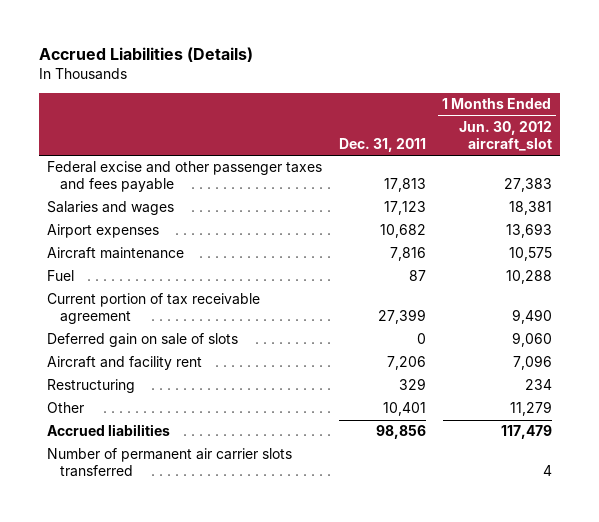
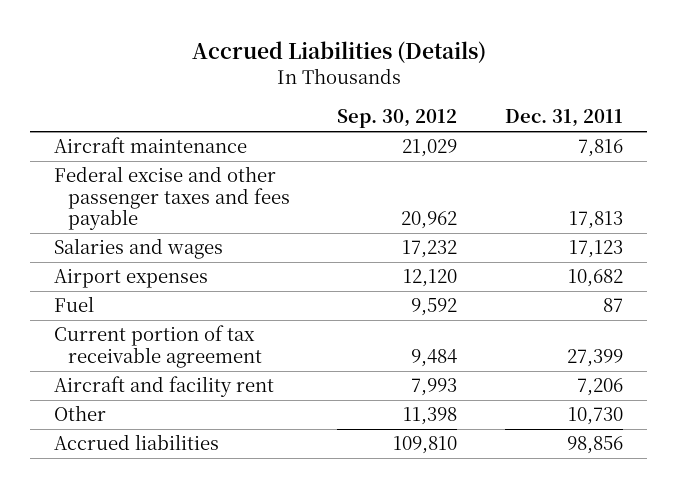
- | Dec. 31, 2011 | 1 Months Ended Jun. 30, 2012 aircraft_slot
+ | Sep. 30, 2012 | Dec. 31, 2011
moved up: Aircraft maintenance | 21,029 | 7,816
- Deferred gain on sale of slots | 0 | 9,060
- Restructuring | 329 | 234
- Other | 10,401 | 11,279
+ Other | 11,398 | 10,730
- Number of permanent air carrier slots transferred | | 4

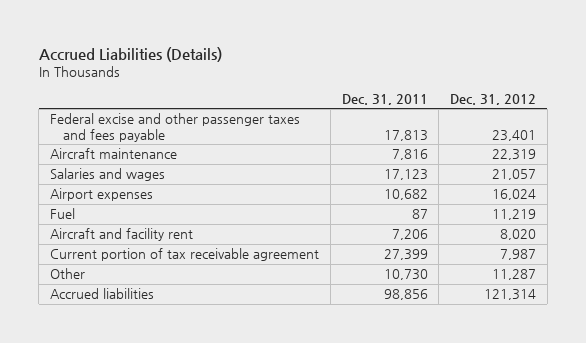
- | Sep. 30, 2012 | Dec. 31, 2011
+ | Dec. 31, 2011 | Dec. 31, 2012
moved down: Aircraft maintenance | 7,816 | 22,319
moved down: Current portion of tax receivable agreement | 27,399 | 7,987

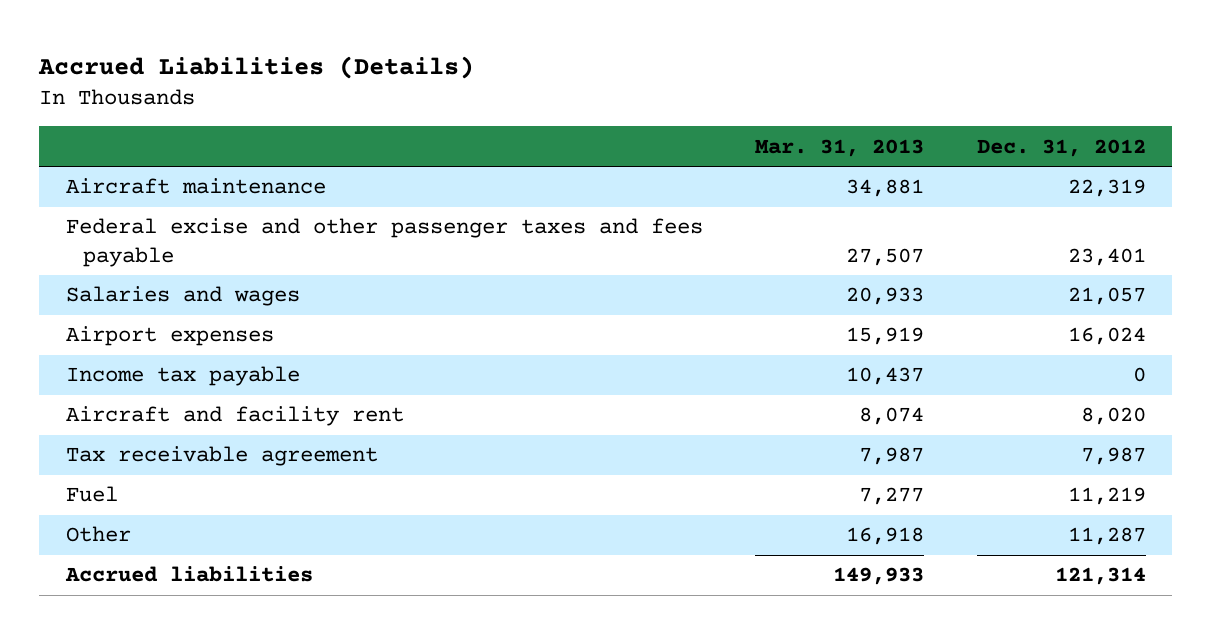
- | Dec. 31, 2011 | Dec. 31, 2012
+ | Mar. 31, 2013 | Dec. 31, 2012
moved down: Federal excise and other passenger taxes and fees payable | 27,507 | 23,401
+ Income tax payable | 10,437 | 0
- Current portion of tax receivable agreement | 27,399 | 7,987
+ Tax receivable agreement | 7,987 | 7,987
moved down: Fuel | 7,277 | 11,219

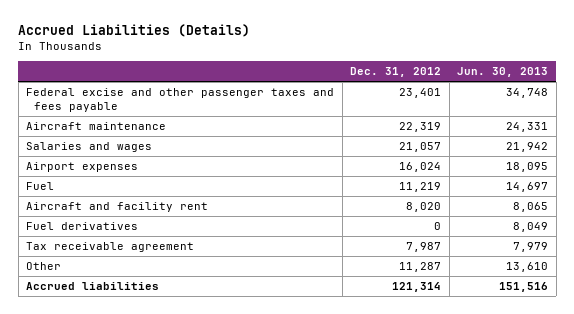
- | Mar. 31, 2013 | Dec. 31, 2012
+ | Dec. 31, 2012 | Jun. 30, 2013
moved down: Aircraft maintenance | 22,319 | 24,331
- Income tax payable | 10,437 | 0
moved up: Fuel | 11,219 | 14,697
+ Fuel derivatives | 0 | 8,049

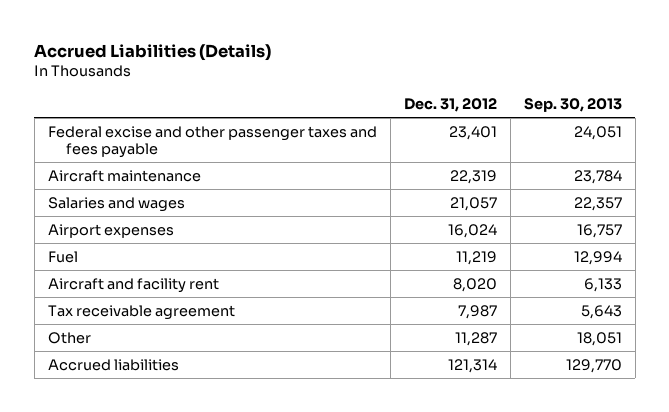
- | Dec. 31, 2012 | Jun. 30, 2013
+ | Dec. 31, 2012 | Sep. 30, 2013
- Fuel derivatives | 0 | 8,049

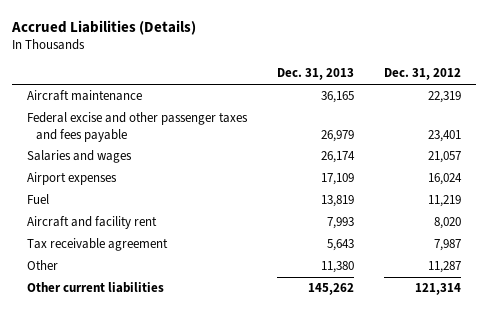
- | Dec. 31, 2012 | Sep. 30, 2013
+ | Dec. 31, 2013 | Dec. 31, 2012
moved down: Federal excise and other passenger taxes and fees payable | 26,979 | 23,401
- Accrued liabilities | 121,314 | 129,770
+ Other current liabilities | 145,262 | 121,314

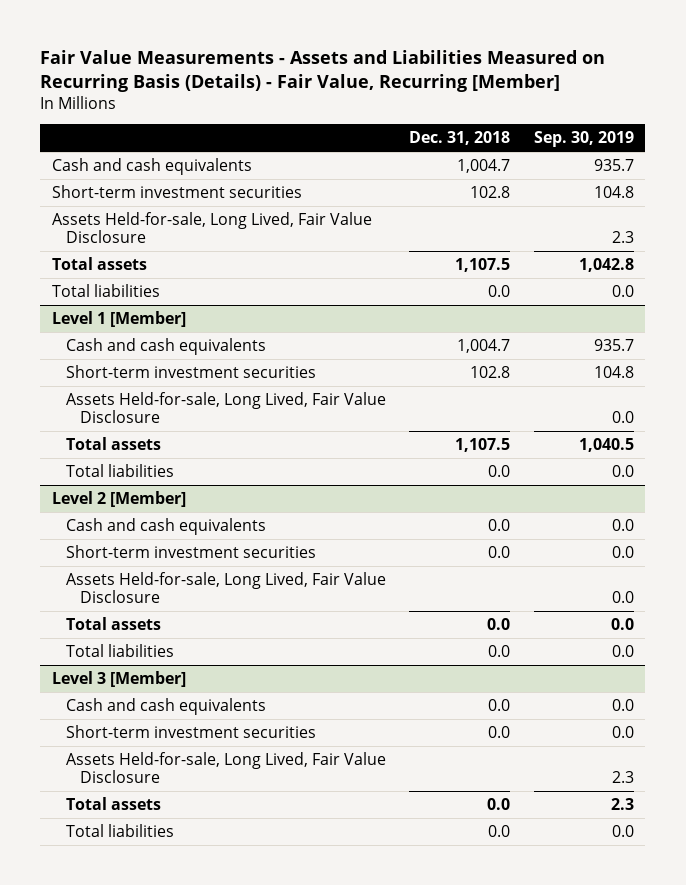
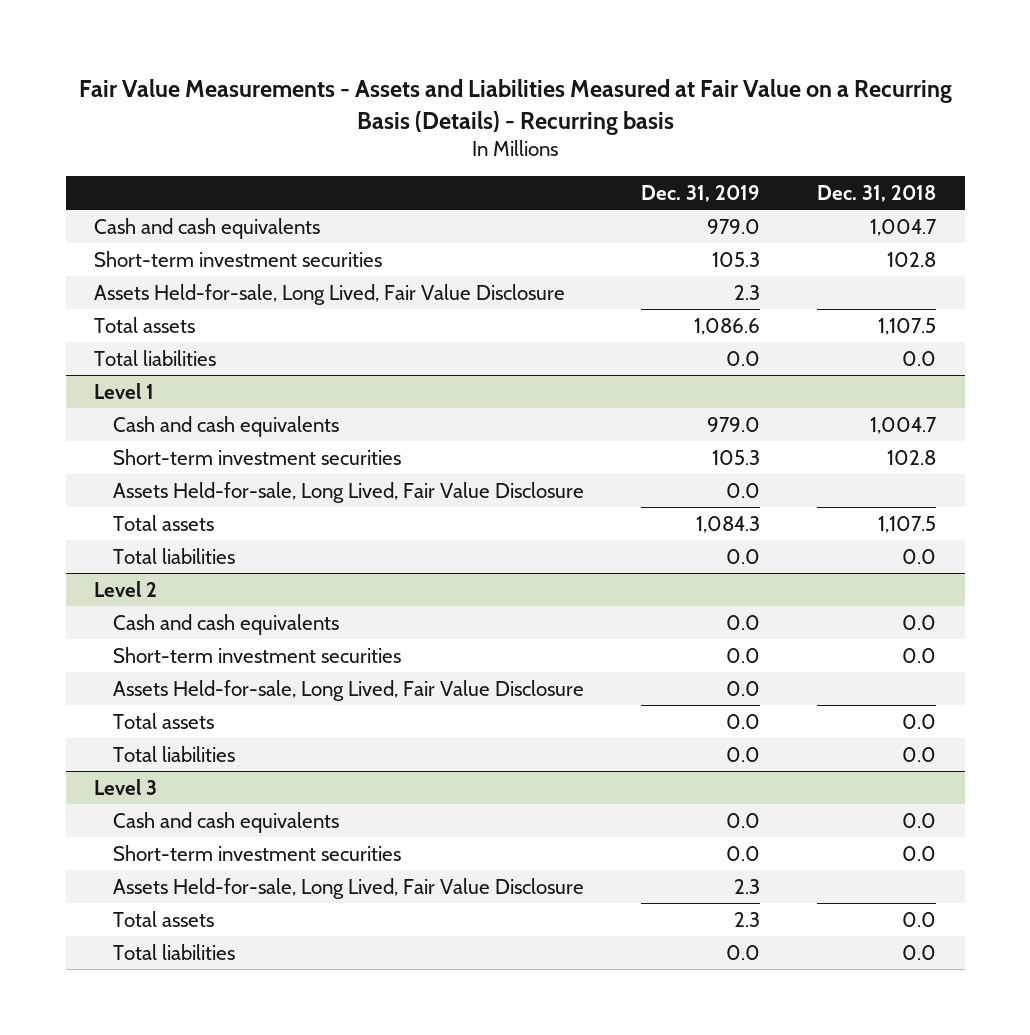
- Fair Value Measurements - Assets and Liabilities Measured on Recurring Basis (Details) - Fair Value, Recurring [Member]
+ Fair Value Measurements - Assets and Liabilities Measured at Fair Value on a Recurring Basis (Details) - Recurring basis
- | Dec. 31, 2018 | Sep. 30, 2019
+ | Dec. 31, 2019 | Dec. 31, 2018
- Level 1 [Member]
+ Level 1
- Level 2 [Member]
+ Level 2
- Level 3 [Member]
+ Level 3

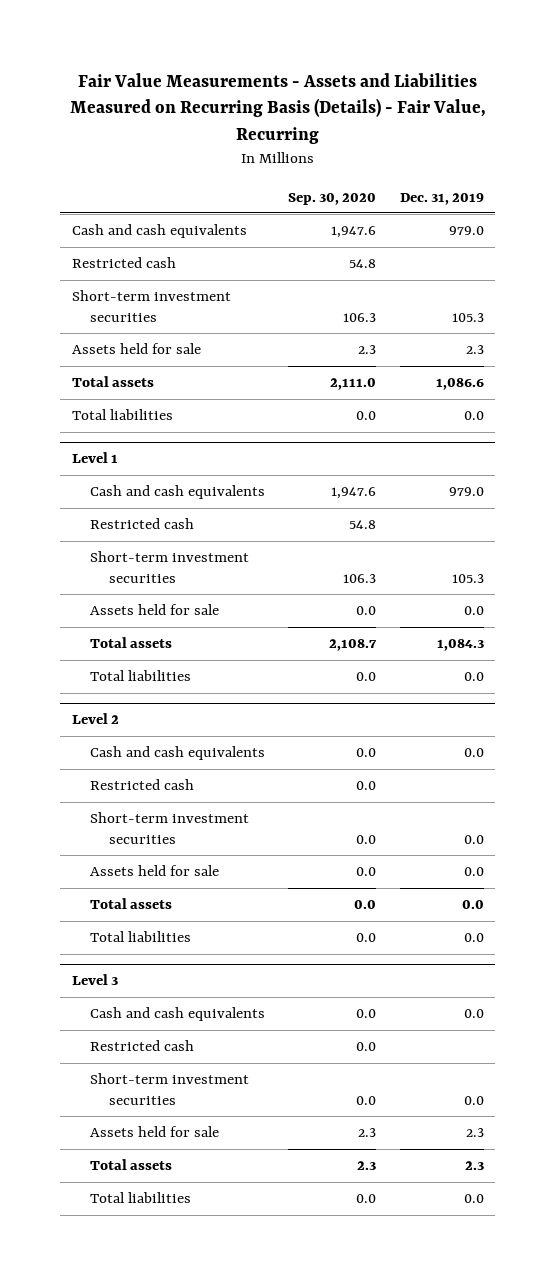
- Fair Value Measurements - Assets and Liabilities Measured at Fair Value on a Recurring Basis (Details) - Recurring basis
+ Fair Value Measurements - Assets and Liabilities Measured on Recurring Basis (Details) - Fair Value, Recurring
- | Dec. 31, 2019 | Dec. 31, 2018
+ | Sep. 30, 2020 | Dec. 31, 2019
+ Restricted cash | 54.8 |
- Assets Held-for-sale, Long Lived, Fair Value Disclosure | 2.3 |
+ Assets held for sale | 2.3 | 2.3
@ Level 1
+ Restricted cash | 54.8 |
- Assets Held-for-sale, Long Lived, Fair Value Disclosure | 0.0 |
+ Assets held for sale | 0.0 | 0.0
@ Level 2
+ Restricted cash | 0.0 |
- Assets Held-for-sale, Long Lived, Fair Value Disclosure | 0.0 |
+ Assets held for sale | 0.0 | 0.0
@ Level 3
+ Restricted cash | 0.0 |
- Assets Held-for-sale, Long Lived, Fair Value Disclosure | 2.3 |
+ Assets held for sale | 2.3 | 2.3

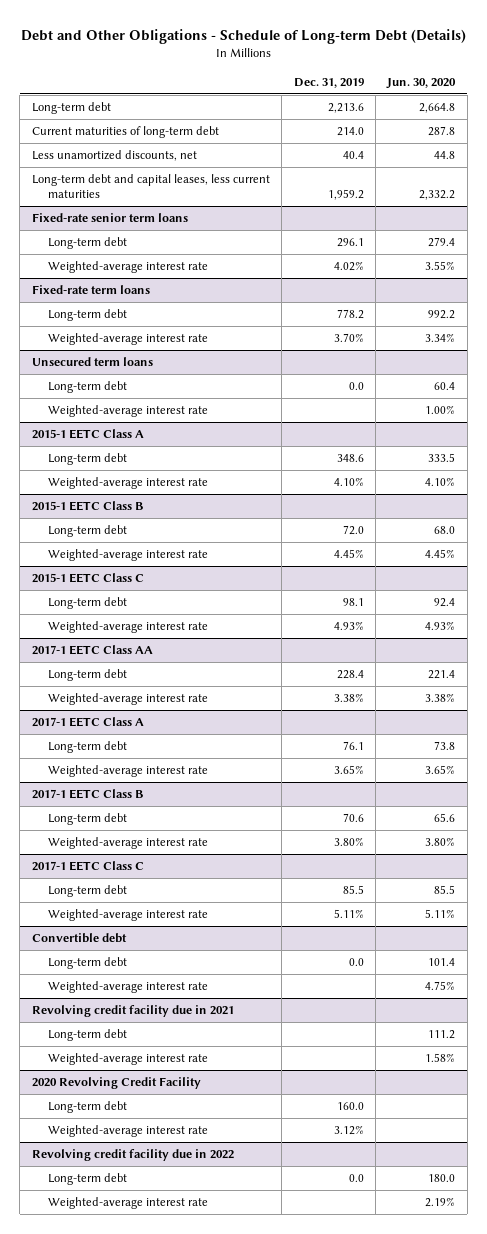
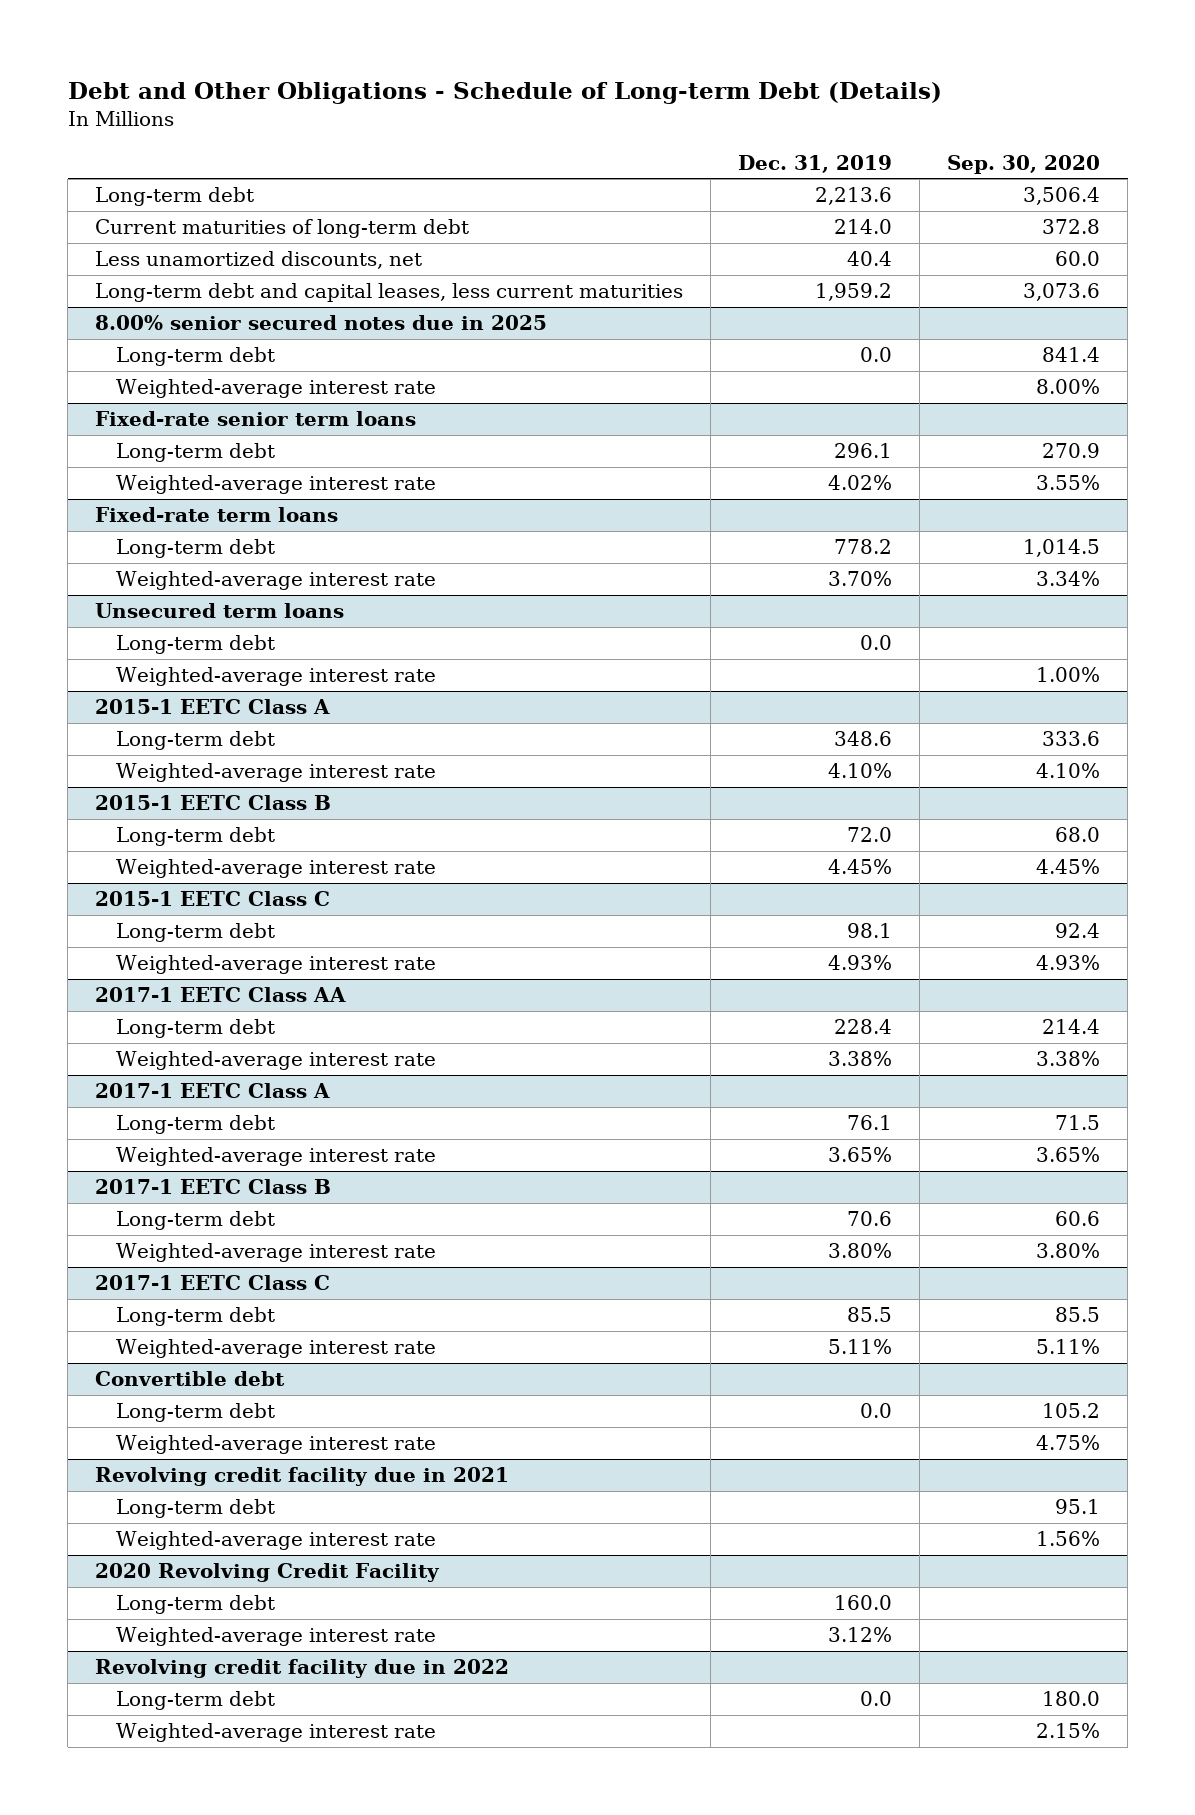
- | Dec. 31, 2019 | Jun. 30, 2020
+ | Dec. 31, 2019 | Sep. 30, 2020
+ 8.00% senior secured notes due in 2025
+ Long-term debt | 0.0 | 841.4
+ Weighted-average interest rate | | 8.00%

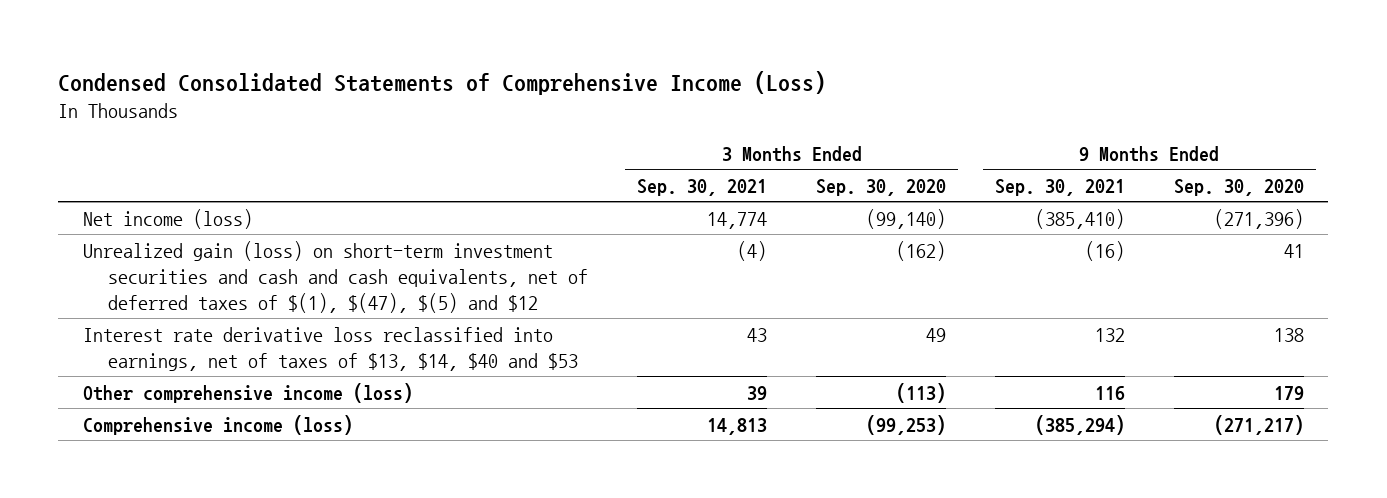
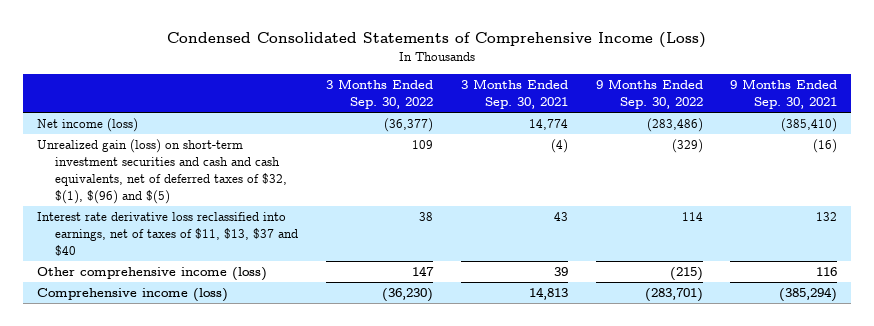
- | 3 Months Ended Sep. 30, 2021 | 3 Months Ended Sep. 30, 2020 | 9 Months Ended Sep. 30, 2021 | 9 Months Ended Sep. 30, 2020
+ | 3 Months Ended Sep. 30, 2022 | 3 Months Ended Sep. 30, 2021 | 9 Months Ended Sep. 30, 2022 | 9 Months Ended Sep. 30, 2021
- Unrealized gain (loss) on short-term investment securities and cash and cash equivalents, net of deferred taxes of $(1), $(47), $(5) and $12 | (4) | (162) | (16) | 41
- Interest rate derivative loss reclassified into earnings, net of taxes of $13, $14, $40 and $53 | 43 | 49 | 132 | 138
+ Unrealized gain (loss) on short-term investment securities and cash and cash equivalents, net of deferred taxes of $32, $(1), $(96) and $(5) | 109 | (4) | (329) | (16)
+ Interest rate derivative loss reclassified into earnings, net of taxes of $11, $13, $37 and $40 | 38 | 43 | 114 | 132

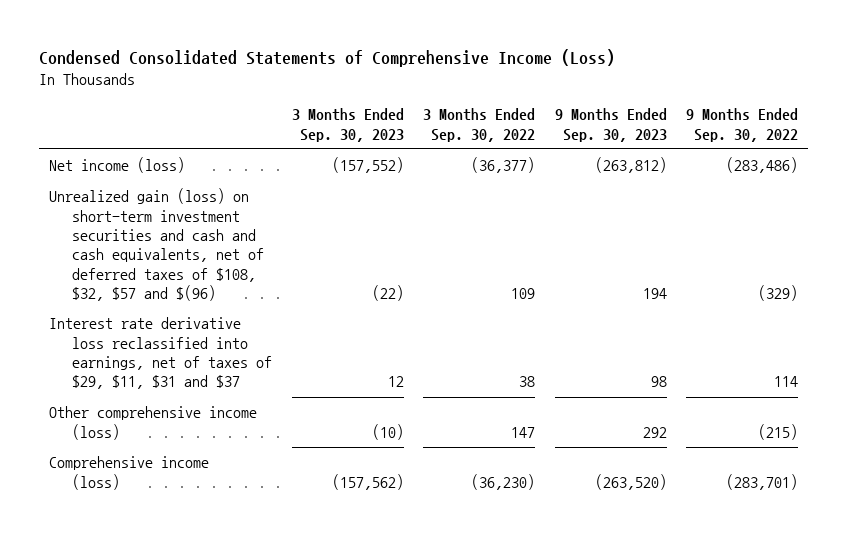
- | 3 Months Ended Sep. 30, 2022 | 3 Months Ended Sep. 30, 2021 | 9 Months Ended Sep. 30, 2022 | 9 Months Ended Sep. 30, 2021
+ | 3 Months Ended Sep. 30, 2023 | 3 Months Ended Sep. 30, 2022 | 9 Months Ended Sep. 30, 2023 | 9 Months Ended Sep. 30, 2022
- Unrealized gain (loss) on short-term investment securities and cash and cash equivalents, net of deferred taxes of $32, $(1), $(96) and $(5) | 109 | (4) | (329) | (16)
- Interest rate derivative loss reclassified into earnings, net of taxes of $11, $13, $37 and $40 | 38 | 43 | 114 | 132
+ Unrealized gain (loss) on short-term investment securities and cash and cash equivalents, net of deferred taxes of $108, $32, $57 and $(96) | (22) | 109 | 194 | (329)
+ Interest rate derivative loss reclassified into earnings, net of taxes of $29, $11, $31 and $37 | 12 | 38 | 98 | 114

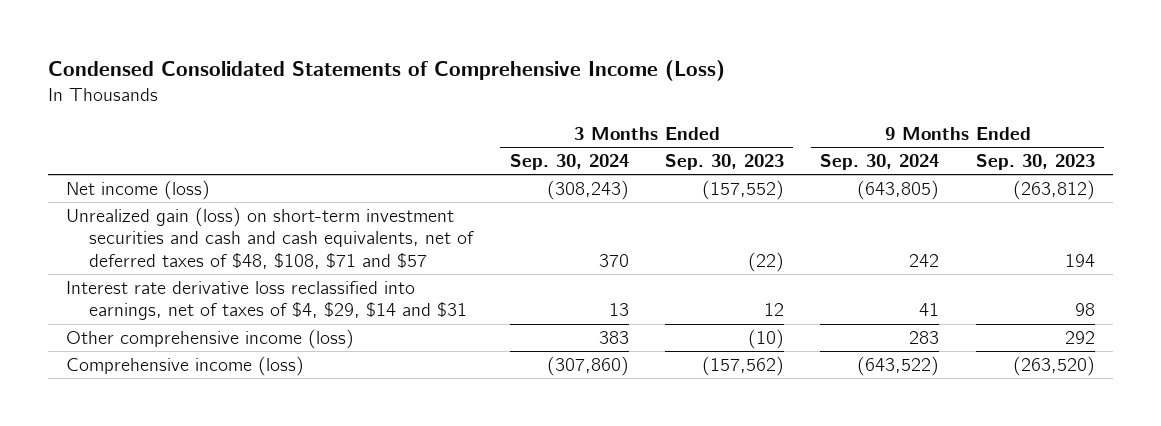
- | 3 Months Ended Sep. 30, 2023 | 3 Months Ended Sep. 30, 2022 | 9 Months Ended Sep. 30, 2023 | 9 Months Ended Sep. 30, 2022
+ | 3 Months Ended Sep. 30, 2024 | 3 Months Ended Sep. 30, 2023 | 9 Months Ended Sep. 30, 2024 | 9 Months Ended Sep. 30, 2023
- Unrealized gain (loss) on short-term investment securities and cash and cash equivalents, net of deferred taxes of $108, $32, $57 and $(96) | (22) | 109 | 194 | (329)
- Interest rate derivative loss reclassified into earnings, net of taxes of $29, $11, $31 and $37 | 12 | 38 | 98 | 114
+ Unrealized gain (loss) on short-term investment securities and cash and cash equivalents, net of deferred taxes of $48, $108, $71 and $57 | 370 | (22) | 242 | 194
+ Interest rate derivative loss reclassified into earnings, net of taxes of $4, $29, $14 and $31 | 13 | 12 | 41 | 98

